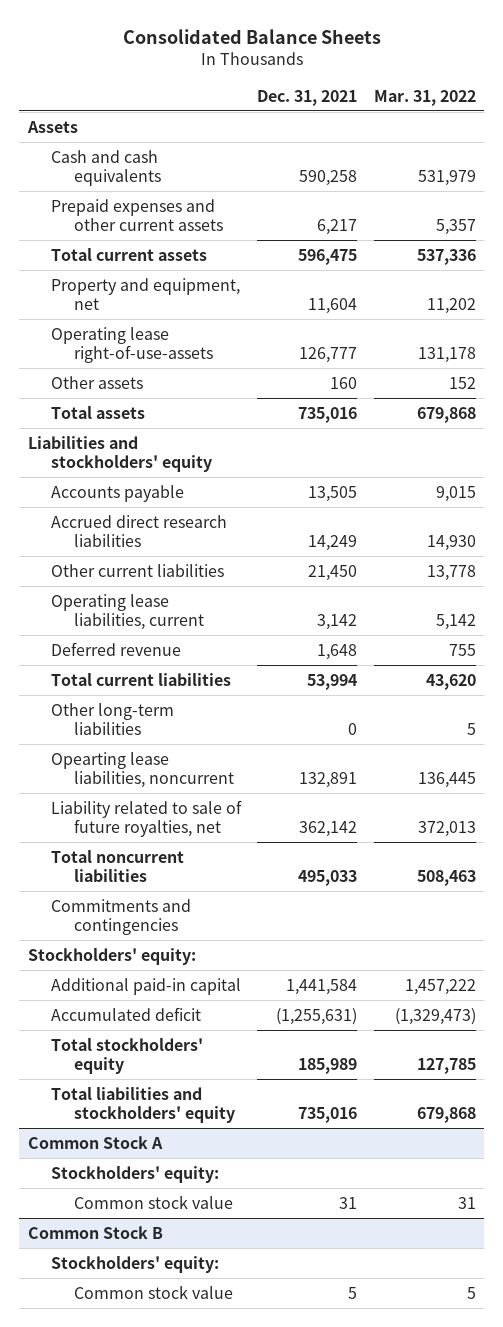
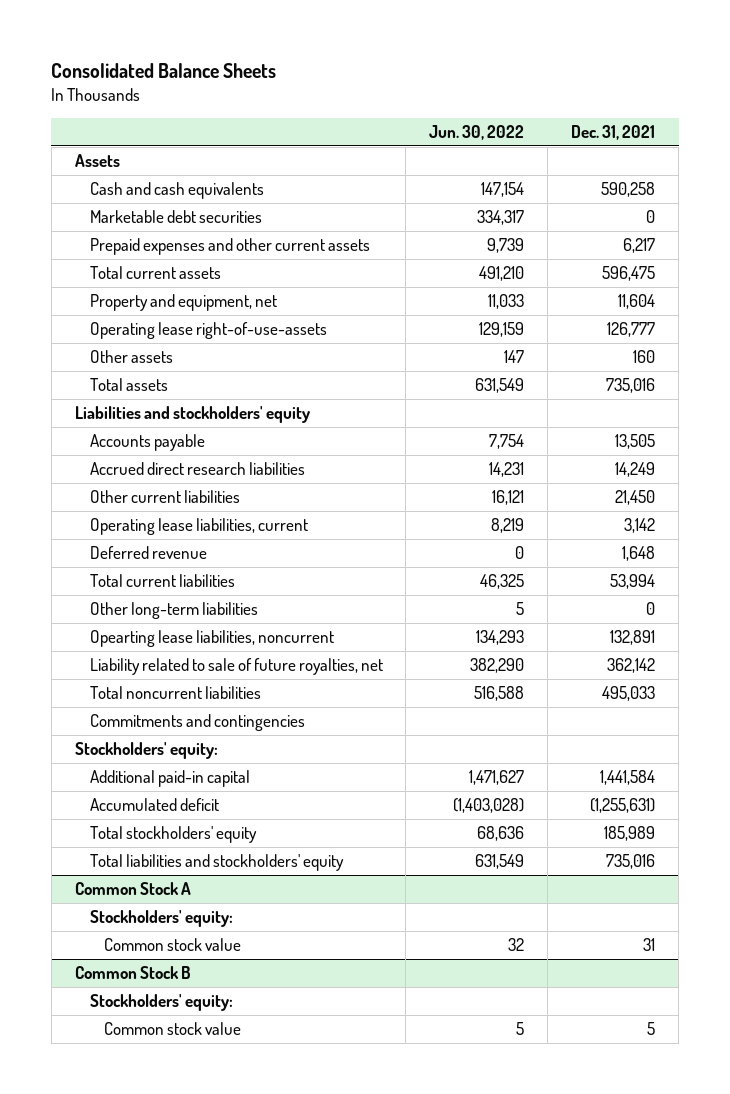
- | Dec. 31, 2021 | Mar. 31, 2022
+ | Jun. 30, 2022 | Dec. 31, 2021
+ Marketable debt securities | 334,317 | 0

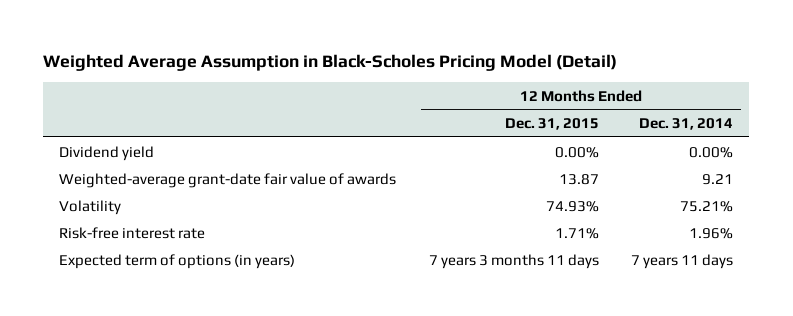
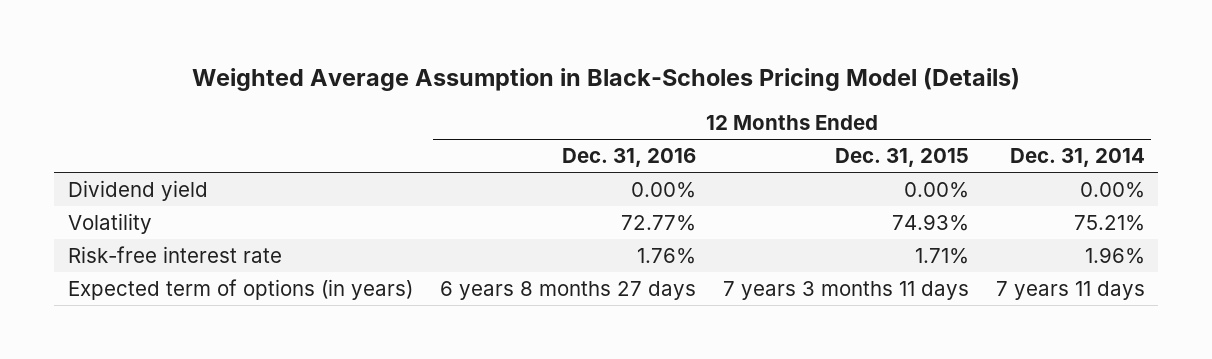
- Weighted Average Assumption in Black-Scholes Pricing Model (Detail)
+ Weighted Average Assumption in Black-Scholes Pricing Model (Details)
- | 12 Months Ended Dec. 31, 2015 | 12 Months Ended Dec. 31, 2014
+ | 12 Months Ended Dec. 31, 2016 | 12 Months Ended Dec. 31, 2015 | 12 Months Ended Dec. 31, 2014
- Weighted-average grant-date fair value of awards | 13.87 | 9.21

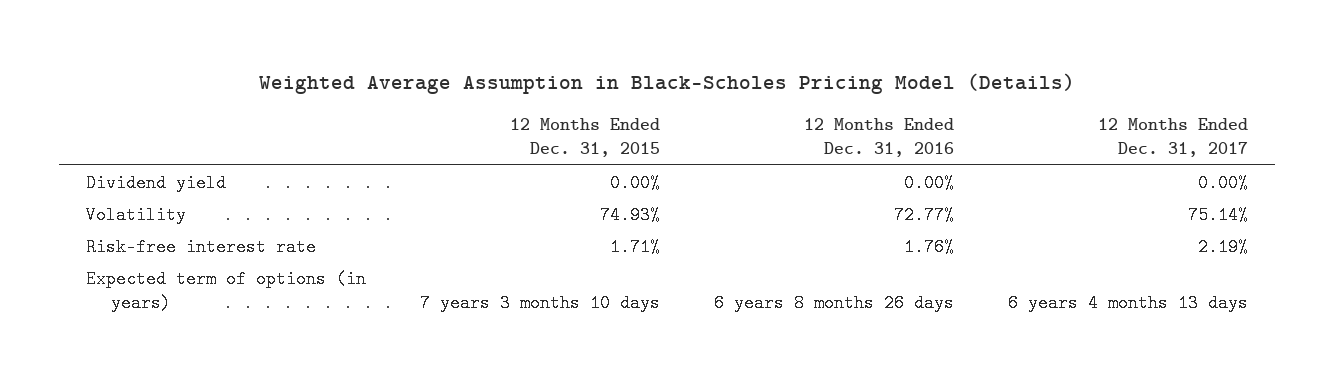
- | 12 Months Ended Dec. 31, 2016 | 12 Months Ended Dec. 31, 2015 | 12 Months Ended Dec. 31, 2014
+ | 12 Months Ended Dec. 31, 2015 | 12 Months Ended Dec. 31, 2016 | 12 Months Ended Dec. 31, 2017
- Expected term of options (in years) | 6 years 8 months 27 days | 7 years 3 months 11 days | 7 years 11 days
+ Expected term of options (in years) | 7 years 3 months 10 days | 6 years 8 months 26 days | 6 years 4 months 13 days

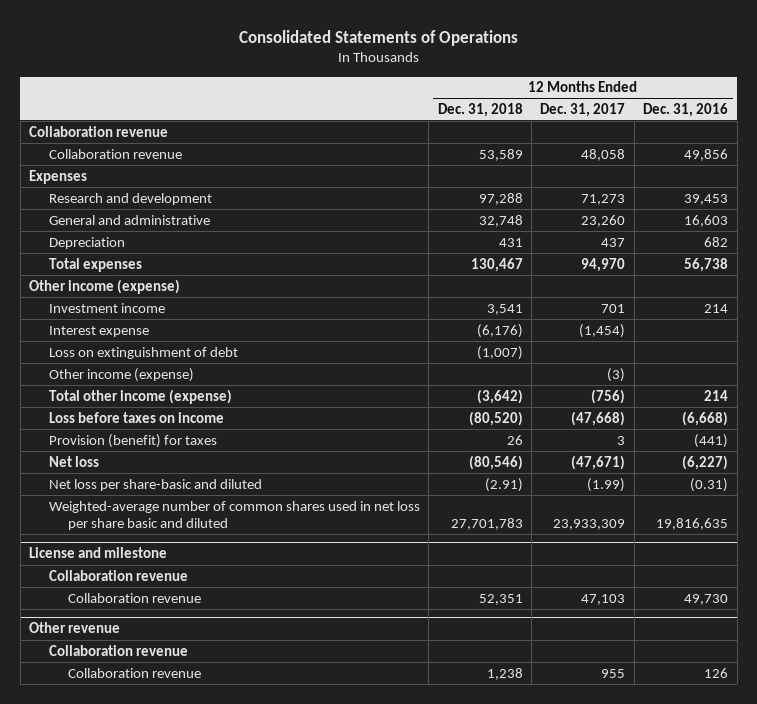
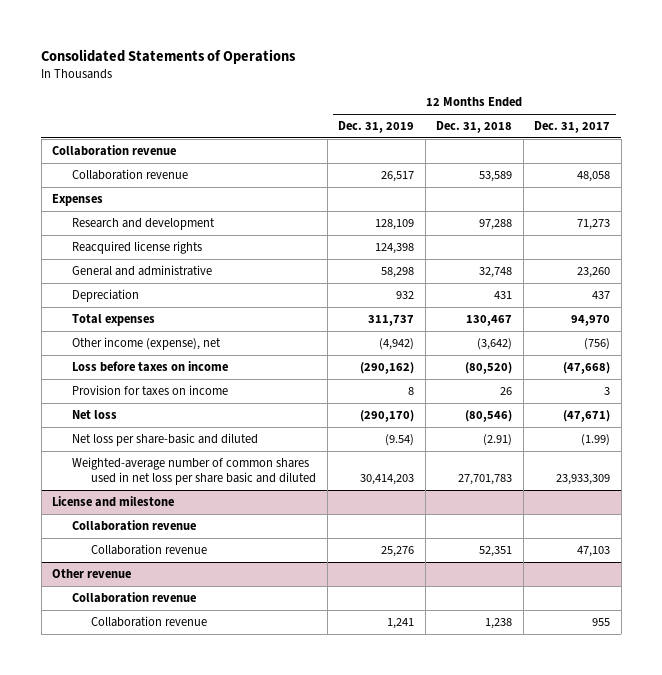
- | 12 Months Ended Dec. 31, 2018 | 12 Months Ended Dec. 31, 2017 | 12 Months Ended Dec. 31, 2016
+ | 12 Months Ended Dec. 31, 2019 | 12 Months Ended Dec. 31, 2018 | 12 Months Ended Dec. 31, 2017
+ Reacquired license rights | 124,398 | |
- Other income (expense)
- Investment income | 3,541 | 701 | 214
- Interest expense | (6,176) | (1,454) |
- Loss on extinguishment of debt | (1,007) | |
- Other income (expense) | | (3) |
- Total other income (expense) | (3,642) | (756) | 214
+ Other income (expense), net | (4,942) | (3,642) | (756)
- Provision (benefit) for taxes | 26 | 3 | (441)
+ Provision for taxes on income | 8 | 26 | 3

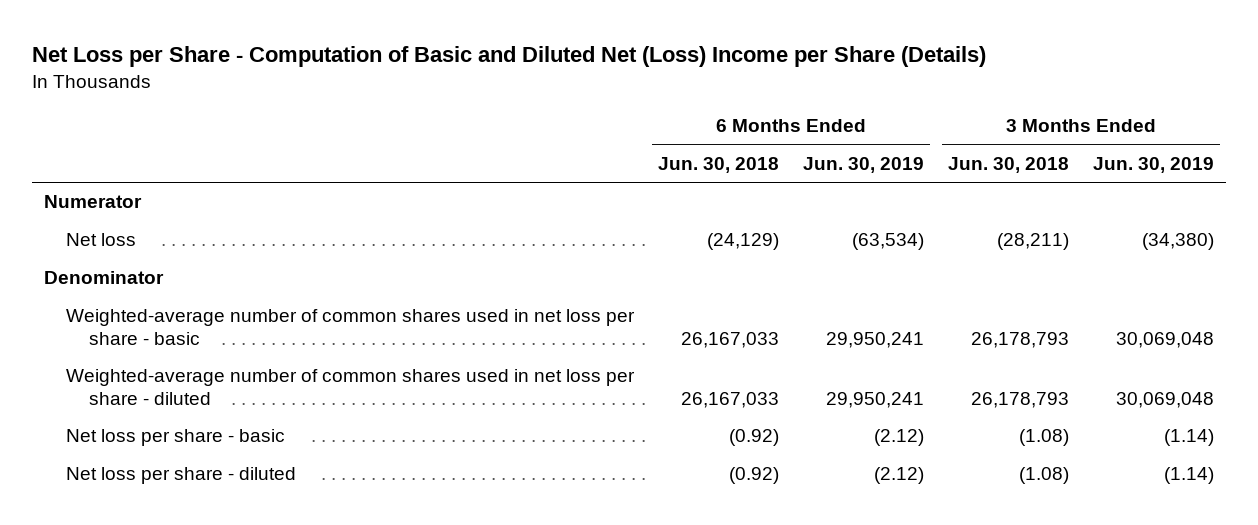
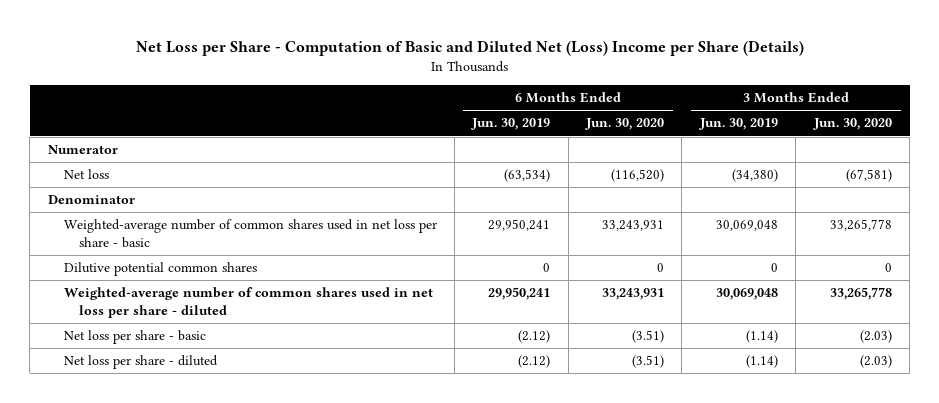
- | 6 Months Ended Jun. 30, 2018 | 6 Months Ended Jun. 30, 2019 | 3 Months Ended Jun. 30, 2018 | 3 Months Ended Jun. 30, 2019
+ | 6 Months Ended Jun. 30, 2019 | 6 Months Ended Jun. 30, 2020 | 3 Months Ended Jun. 30, 2019 | 3 Months Ended Jun. 30, 2020
+ Dilutive potential common shares | 0 | 0 | 0 | 0

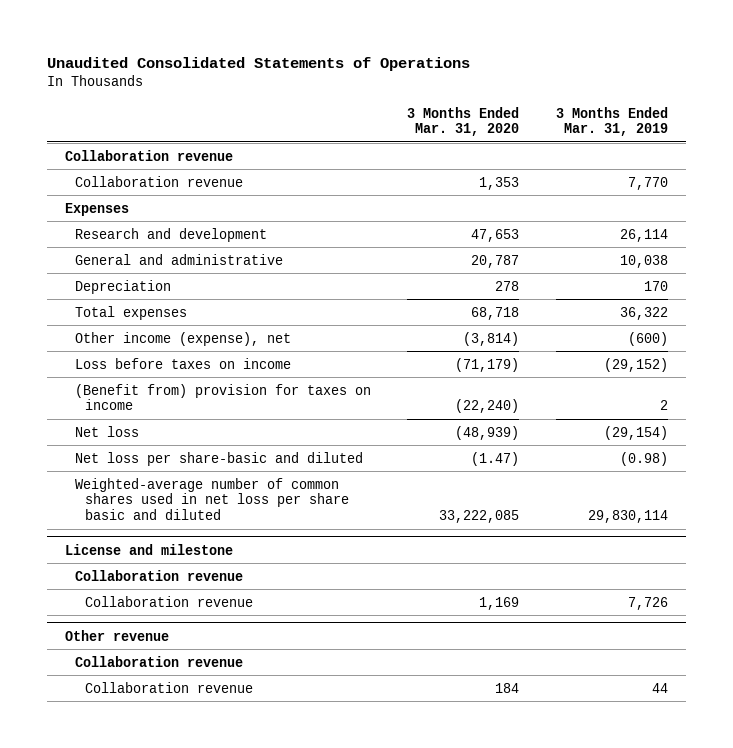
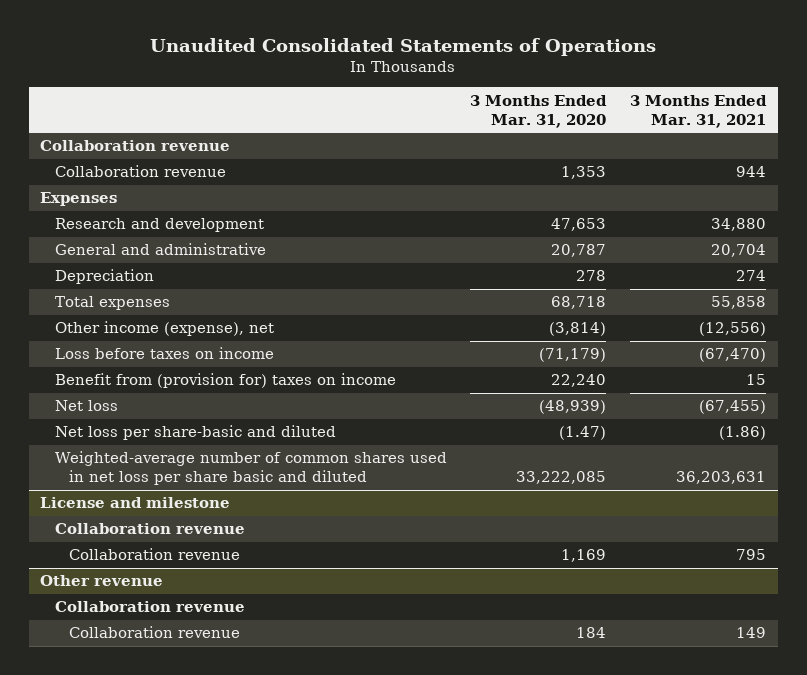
- | 3 Months Ended Mar. 31, 2020 | 3 Months Ended Mar. 31, 2019
+ | 3 Months Ended Mar. 31, 2020 | 3 Months Ended Mar. 31, 2021
- (Benefit from) provision for taxes on income | (22,240) | 2
+ Benefit from (provision for) taxes on income | 22,240 | 15

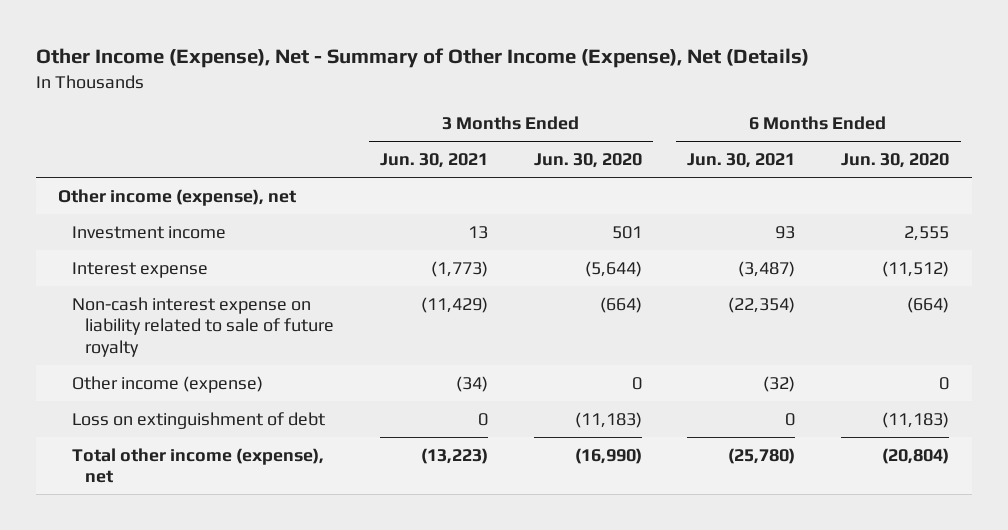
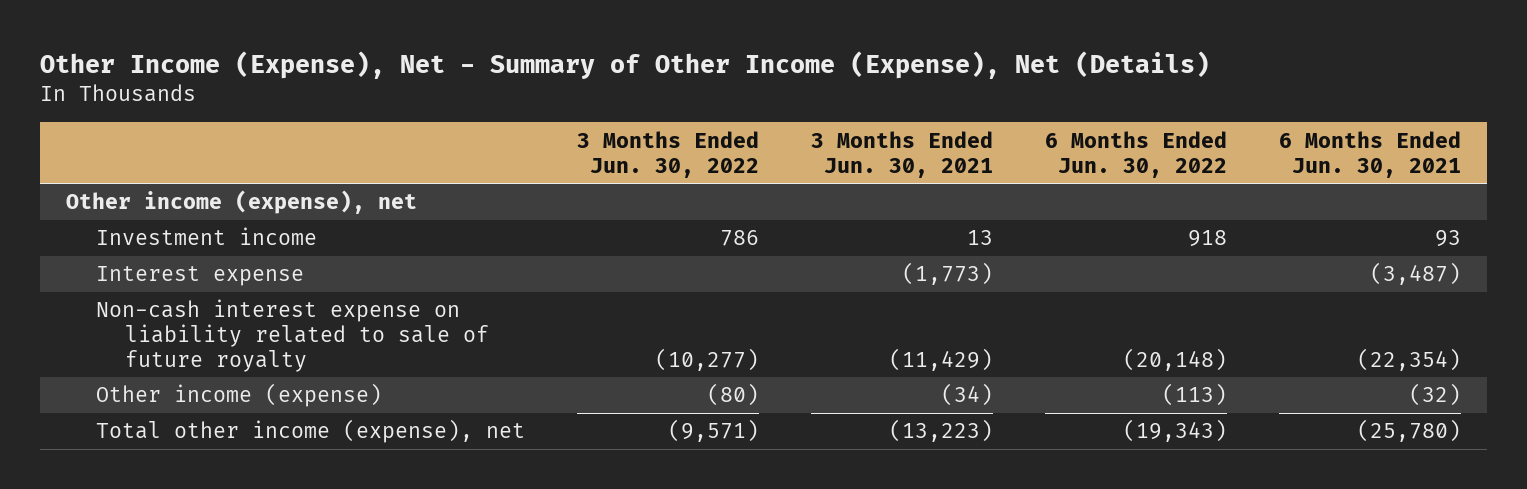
- | 3 Months Ended Jun. 30, 2021 | 3 Months Ended Jun. 30, 2020 | 6 Months Ended Jun. 30, 2021 | 6 Months Ended Jun. 30, 2020
+ | 3 Months Ended Jun. 30, 2022 | 3 Months Ended Jun. 30, 2021 | 6 Months Ended Jun. 30, 2022 | 6 Months Ended Jun. 30, 2021
- Loss on extinguishment of debt | 0 | (11,183) | 0 | (11,183)

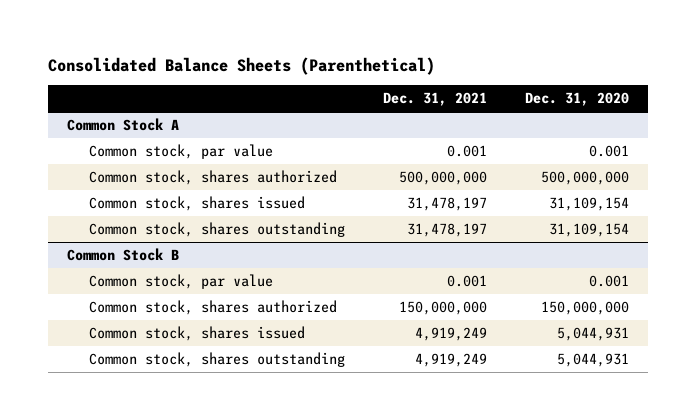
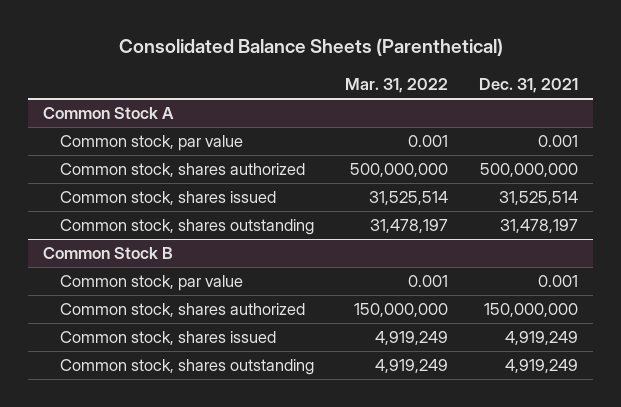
- | Dec. 31, 2021 | Dec. 31, 2020
+ | Mar. 31, 2022 | Dec. 31, 2021
@ Common Stock A
- Common stock, shares issued | 31,478,197 | 31,109,154
+ Common stock, shares issued | 31,525,514 | 31,525,514

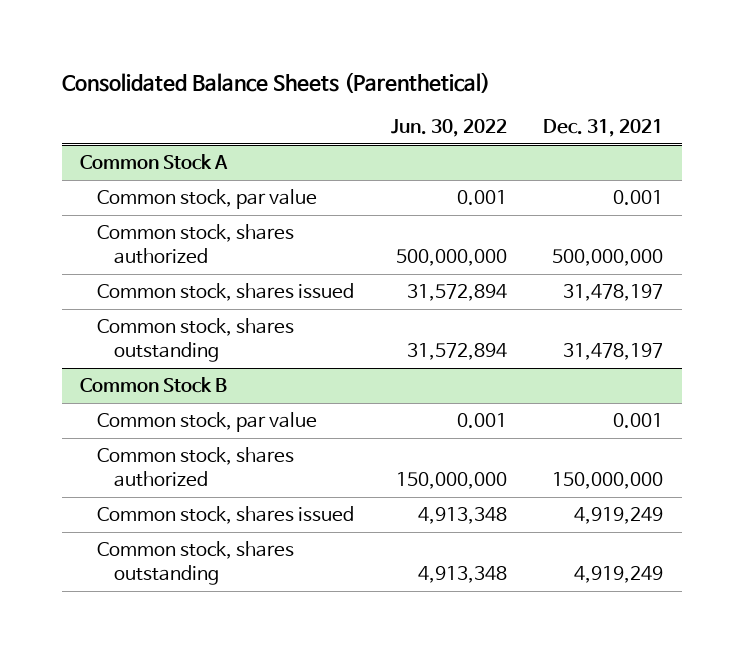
- | Mar. 31, 2022 | Dec. 31, 2021
+ | Jun. 30, 2022 | Dec. 31, 2021
@ Common Stock A
- Common stock, shares issued | 31,525,514 | 31,525,514
+ Common stock, shares issued | 31,572,894 | 31,478,197

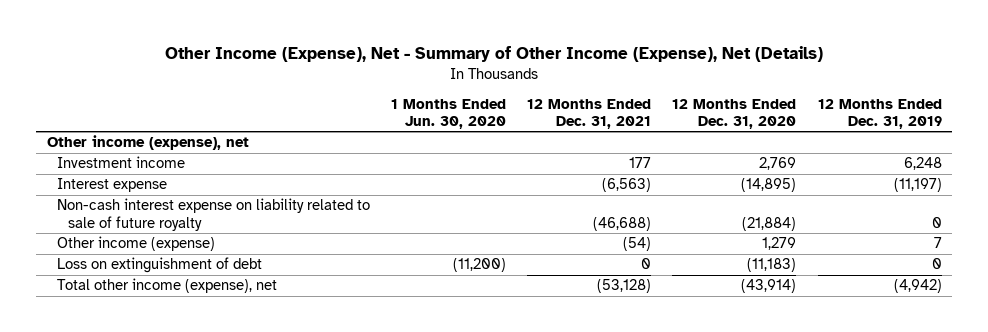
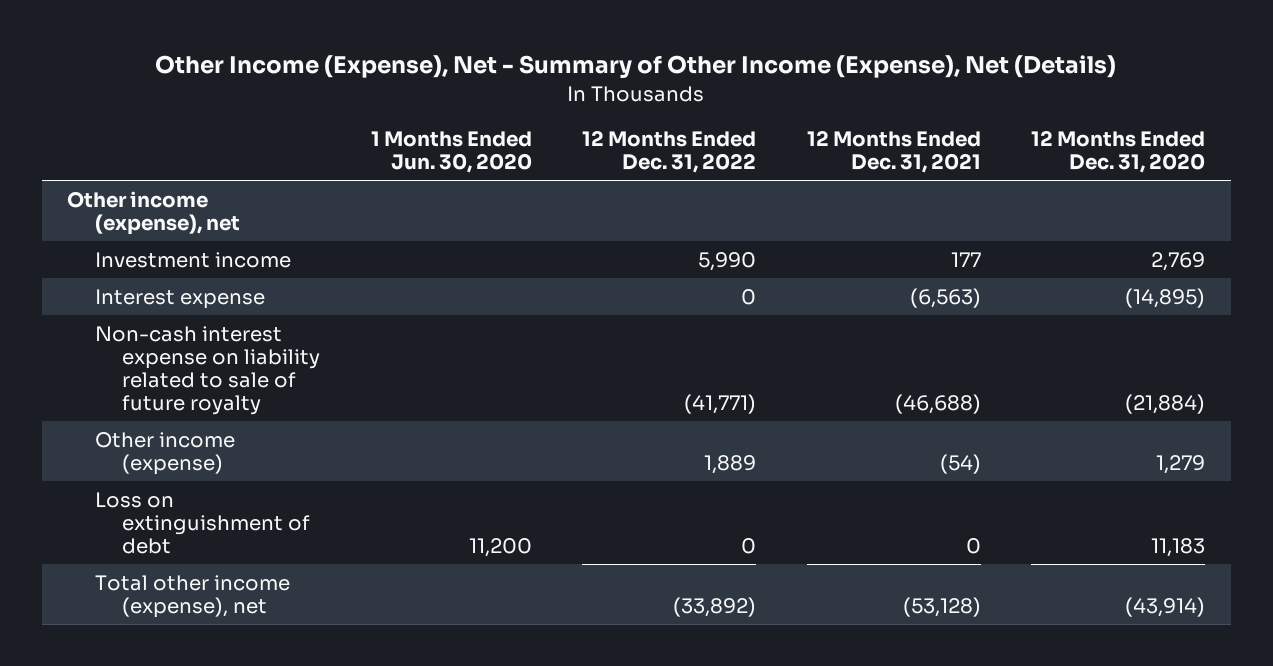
- | 1 Months Ended Jun. 30, 2020 | 12 Months Ended Dec. 31, 2021 | 12 Months Ended Dec. 31, 2020 | 12 Months Ended Dec. 31, 2019
+ | 1 Months Ended Jun. 30, 2020 | 12 Months Ended Dec. 31, 2022 | 12 Months Ended Dec. 31, 2021 | 12 Months Ended Dec. 31, 2020
- Loss on extinguishment of debt | (11,200) | 0 | (11,183) | 0
+ Loss on extinguishment of debt | 11,200 | 0 | 0 | 11,183

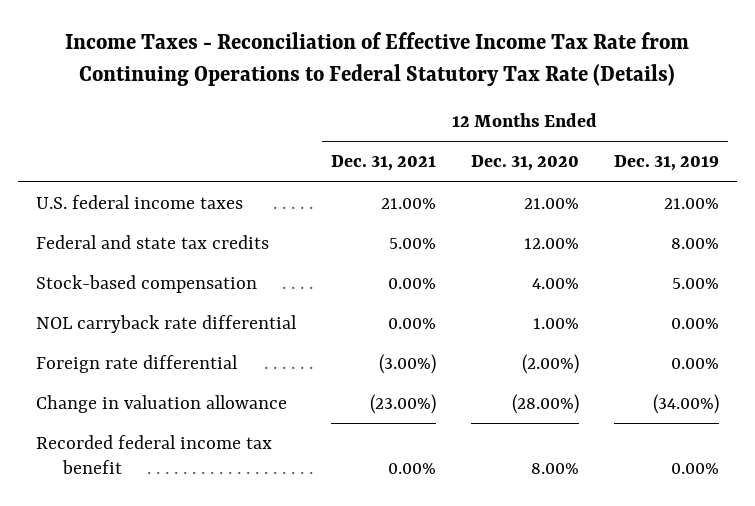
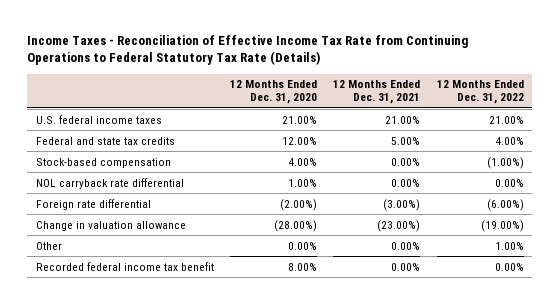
- | 12 Months Ended Dec. 31, 2021 | 12 Months Ended Dec. 31, 2020 | 12 Months Ended Dec. 31, 2019
+ | 12 Months Ended Dec. 31, 2020 | 12 Months Ended Dec. 31, 2021 | 12 Months Ended Dec. 31, 2022
+ Other | 0.00% | 0.00% | 1.00%

